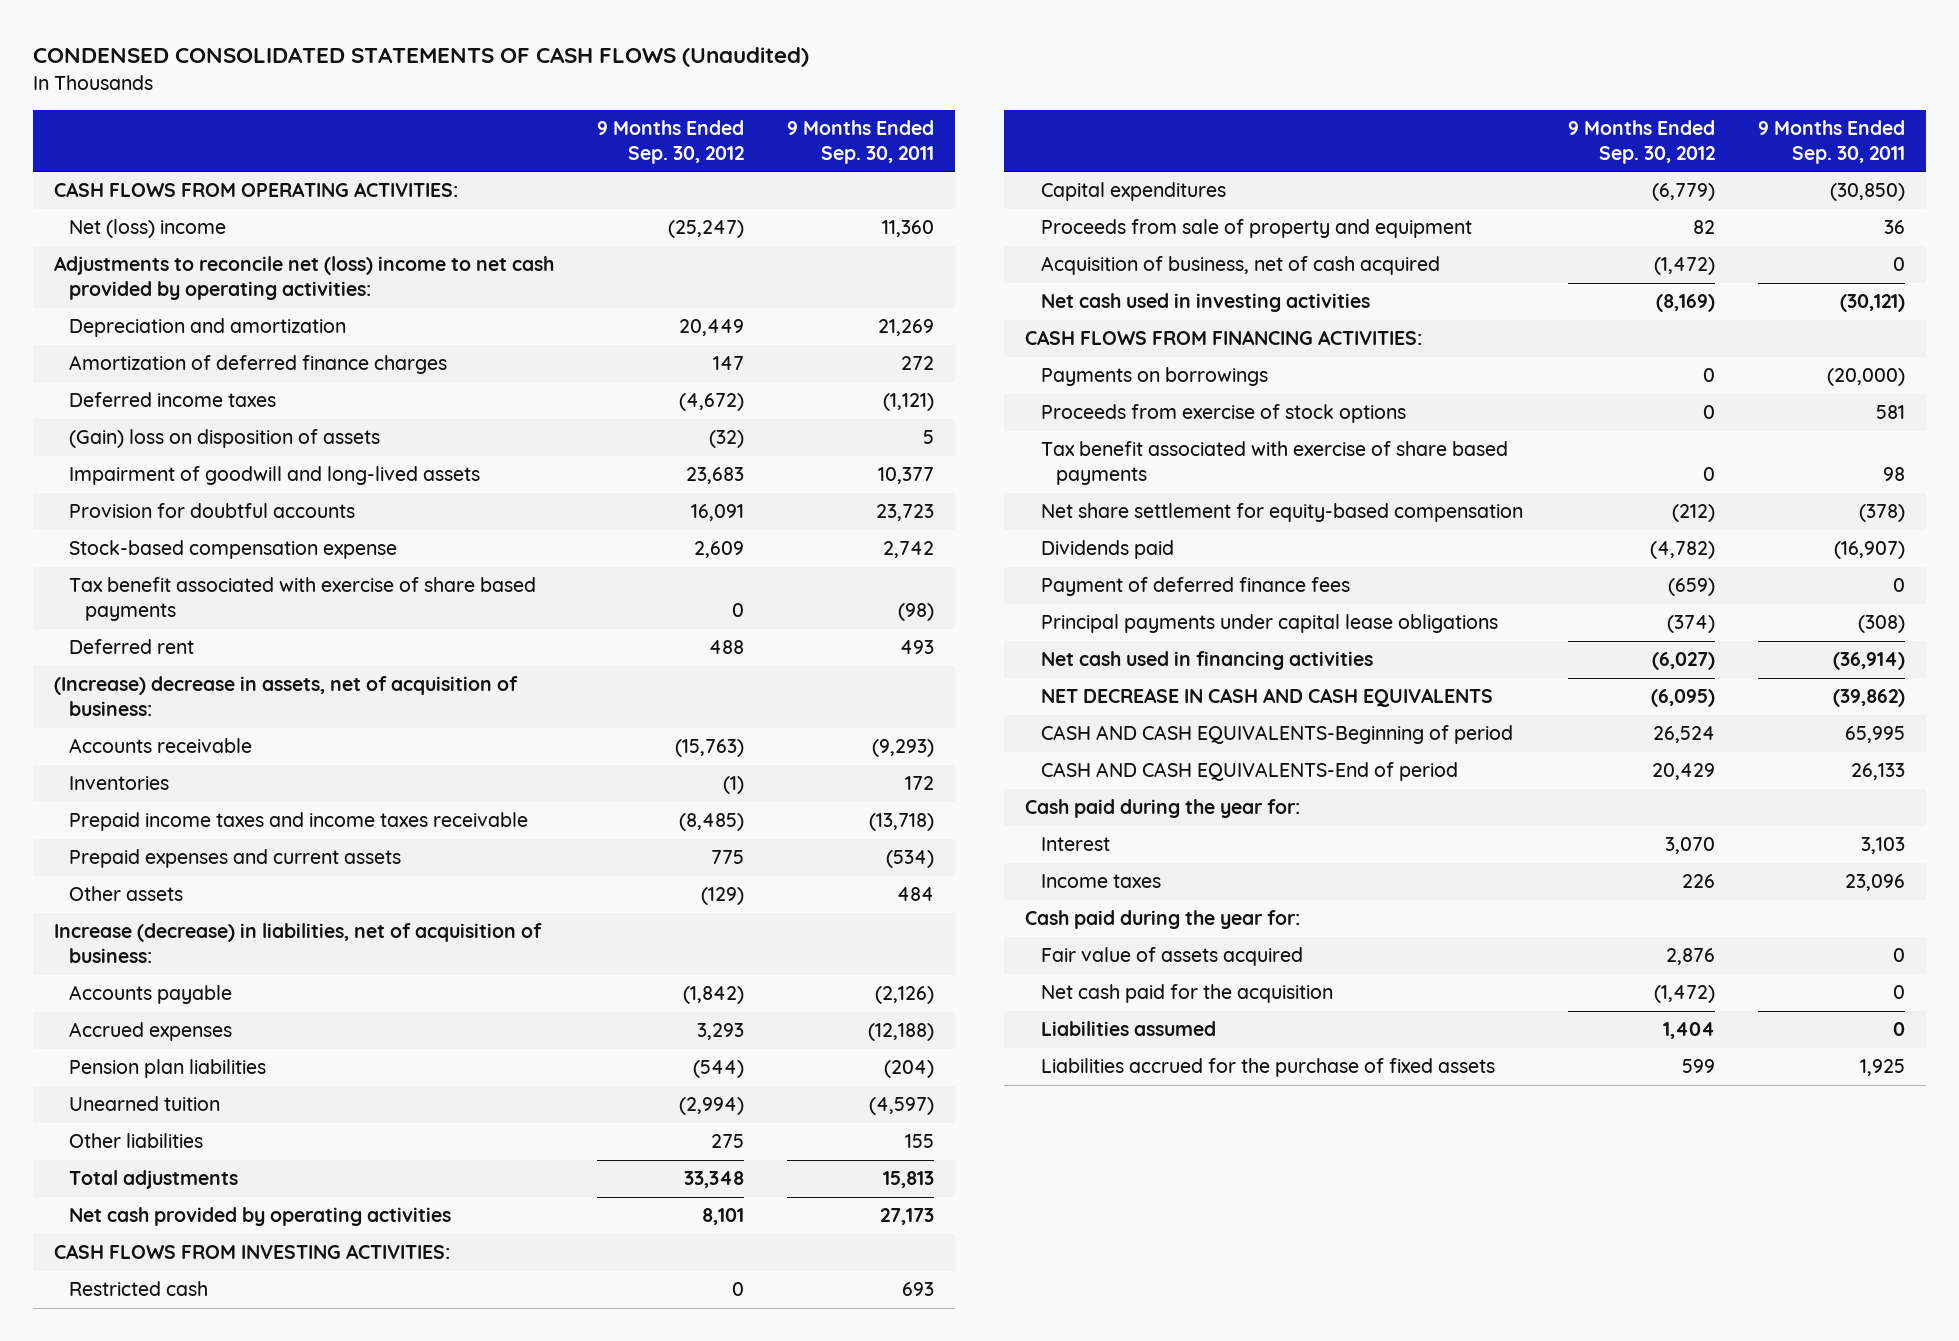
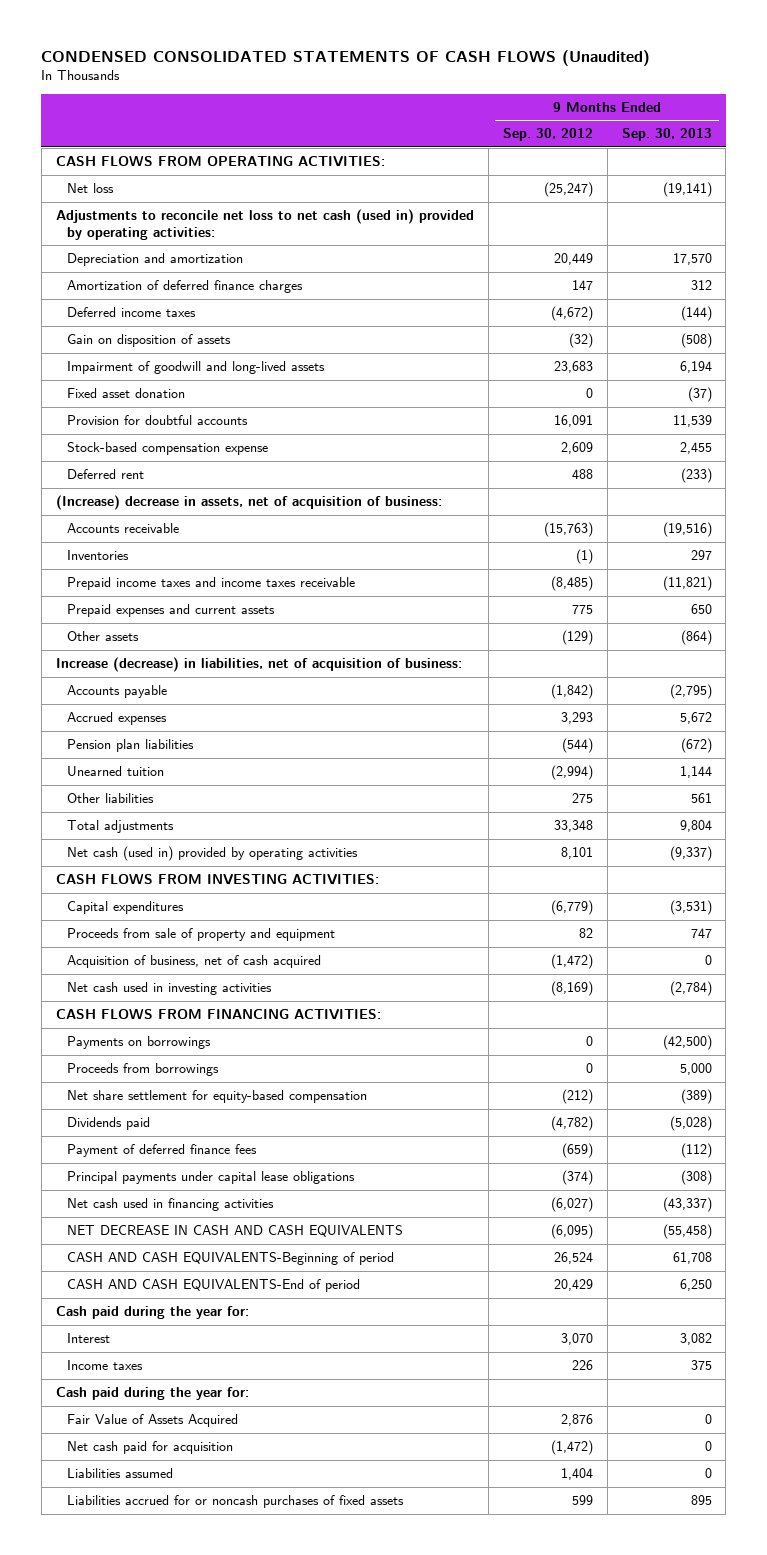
- | 9 Months Ended Sep. 30, 2012 | 9 Months Ended Sep. 30, 2011
+ | 9 Months Ended Sep. 30, 2012 | 9 Months Ended Sep. 30, 2013
- Net (loss) income | (25,247) | 11,360
- Adjustments to reconcile net (loss) income to net cash provided by operating activities:
+ Net loss | (25,247) | (19,141)
+ Adjustments to reconcile net loss to net cash (used in) provided by operating activities:
- (Gain) loss on disposition of assets | (32) | 5
+ Gain on disposition of assets | (32) | (508)
+ Fixed asset donation | 0 | (37)
- Tax benefit associated with exercise of share based payments | 0 | (98)
- Net cash provided by operating activities | 8,101 | 27,173
+ Net cash (used in) provided by operating activities | 8,101 | (9,337)
- Restricted cash | 0 | 693
- Proceeds from exercise of stock options | 0 | 581
- Tax benefit associated with exercise of share based payments | 0 | 98
+ Proceeds from borrowings | 0 | 5,000
- Fair value of assets acquired | 2,876 | 0
- Net cash paid for the acquisition | (1,472) | 0
+ Fair Value of Assets Acquired | 2,876 | 0
+ Net cash paid for acquisition | (1,472) | 0
- Liabilities accrued for the purchase of fixed assets | 599 | 1,925
+ Liabilities accrued for or noncash purchases of fixed assets | 599 | 895

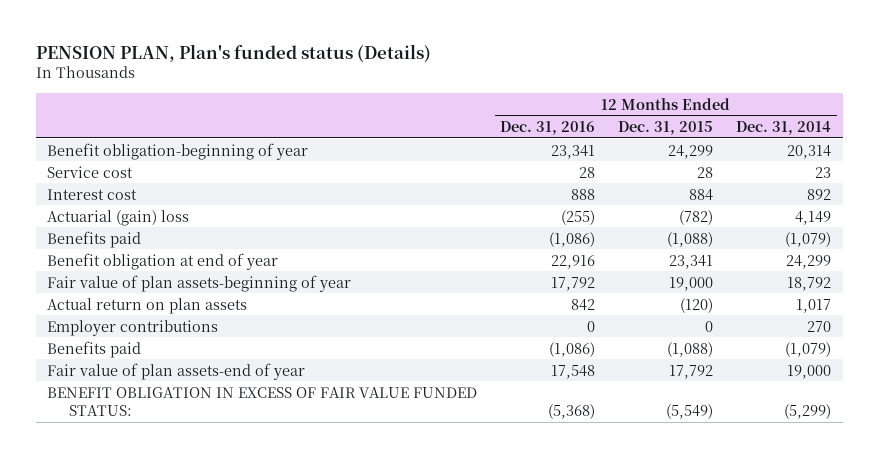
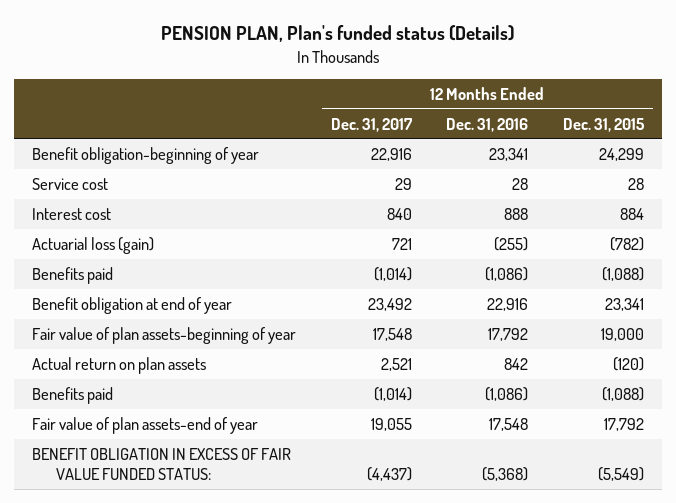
- | 12 Months Ended Dec. 31, 2016 | 12 Months Ended Dec. 31, 2015 | 12 Months Ended Dec. 31, 2014
+ | 12 Months Ended Dec. 31, 2017 | 12 Months Ended Dec. 31, 2016 | 12 Months Ended Dec. 31, 2015
- Actuarial (gain) loss | (255) | (782) | 4,149
+ Actuarial loss (gain) | 721 | (255) | (782)
- Employer contributions | 0 | 0 | 270

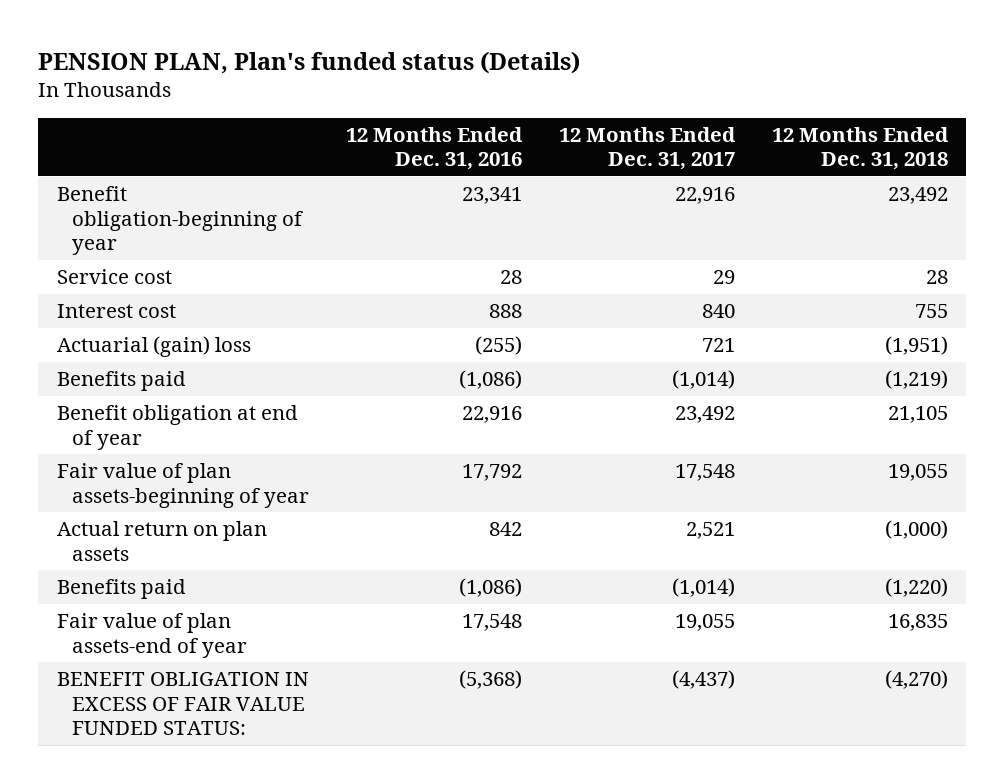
- | 12 Months Ended Dec. 31, 2017 | 12 Months Ended Dec. 31, 2016 | 12 Months Ended Dec. 31, 2015
+ | 12 Months Ended Dec. 31, 2016 | 12 Months Ended Dec. 31, 2017 | 12 Months Ended Dec. 31, 2018
- Actuarial loss (gain) | 721 | (255) | (782)
+ Actuarial (gain) loss | (255) | 721 | (1,951)

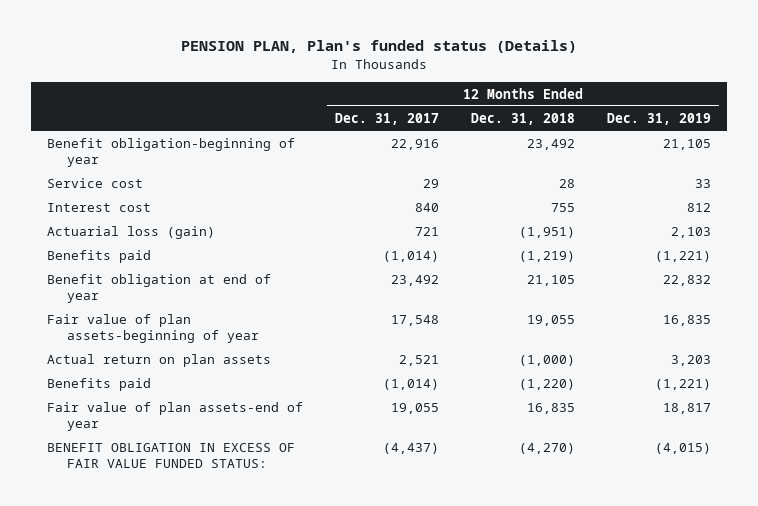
- | 12 Months Ended Dec. 31, 2016 | 12 Months Ended Dec. 31, 2017 | 12 Months Ended Dec. 31, 2018
+ | 12 Months Ended Dec. 31, 2017 | 12 Months Ended Dec. 31, 2018 | 12 Months Ended Dec. 31, 2019
- Actuarial (gain) loss | (255) | 721 | (1,951)
+ Actuarial loss (gain) | 721 | (1,951) | 2,103

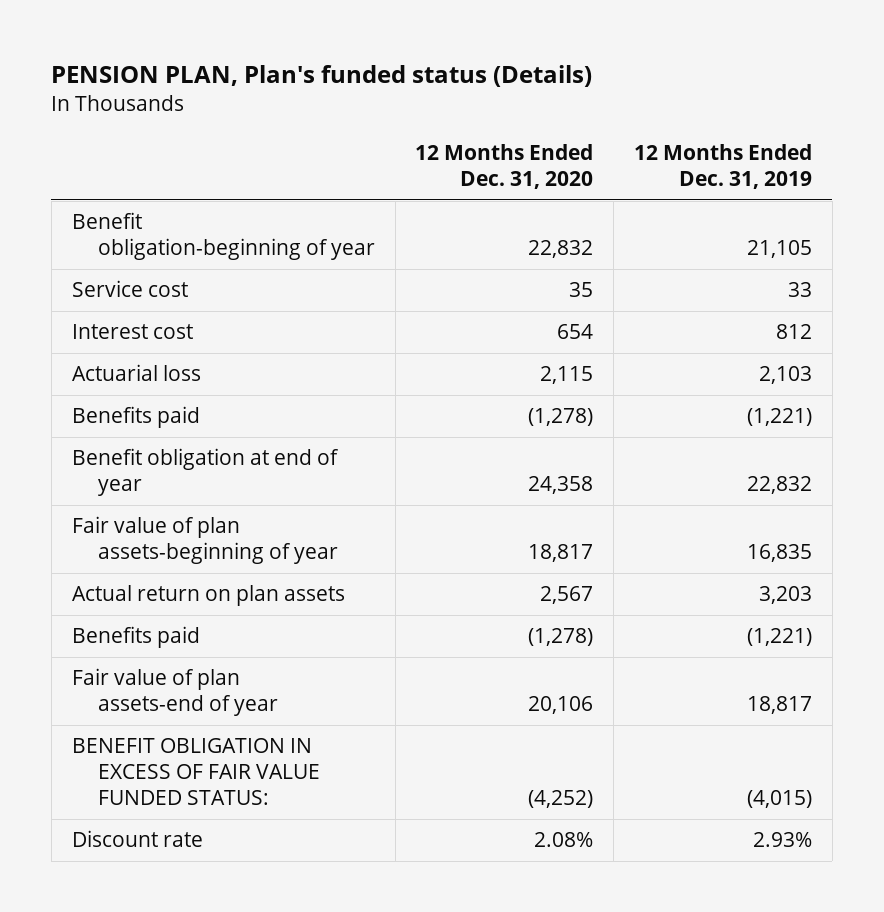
- | 12 Months Ended Dec. 31, 2017 | 12 Months Ended Dec. 31, 2018 | 12 Months Ended Dec. 31, 2019
+ | 12 Months Ended Dec. 31, 2020 | 12 Months Ended Dec. 31, 2019
- Actuarial loss (gain) | 721 | (1,951) | 2,103
+ Actuarial loss | 2,115 | 2,103
+ Discount rate | 2.08% | 2.93%

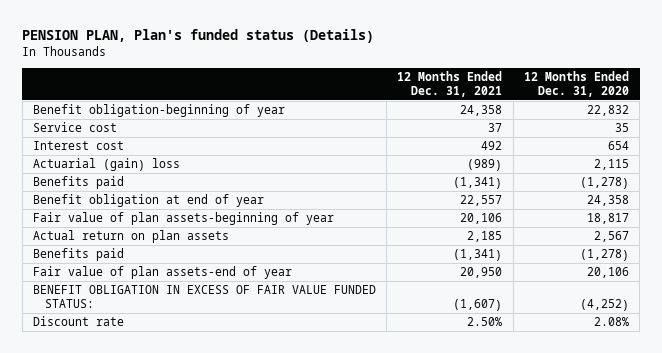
- | 12 Months Ended Dec. 31, 2020 | 12 Months Ended Dec. 31, 2019
+ | 12 Months Ended Dec. 31, 2021 | 12 Months Ended Dec. 31, 2020
- Actuarial loss | 2,115 | 2,103
+ Actuarial (gain) loss | (989) | 2,115

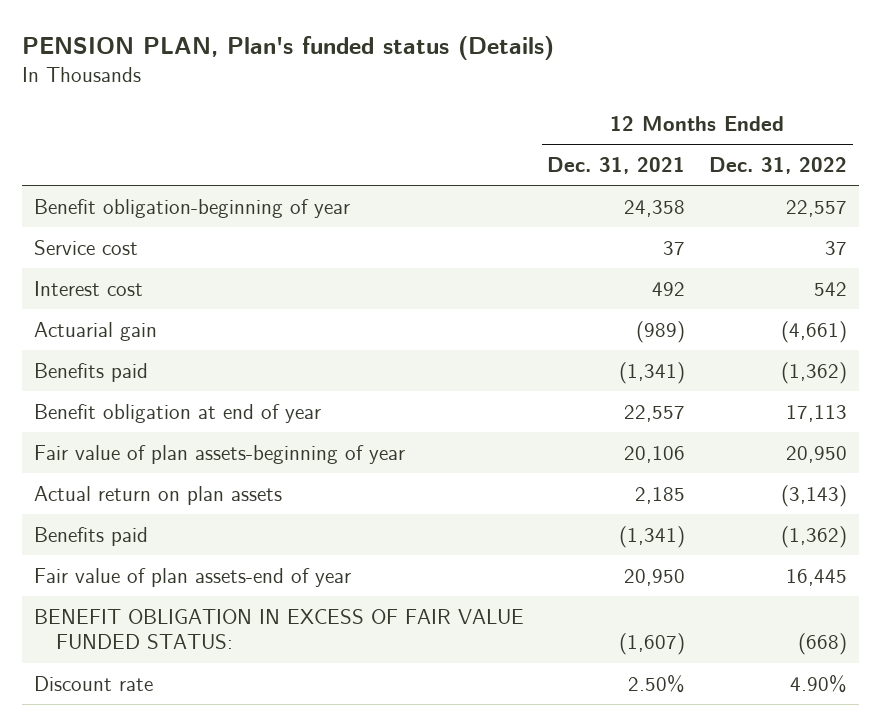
- | 12 Months Ended Dec. 31, 2021 | 12 Months Ended Dec. 31, 2020
+ | 12 Months Ended Dec. 31, 2021 | 12 Months Ended Dec. 31, 2022
- Actuarial (gain) loss | (989) | 2,115
+ Actuarial gain | (989) | (4,661)

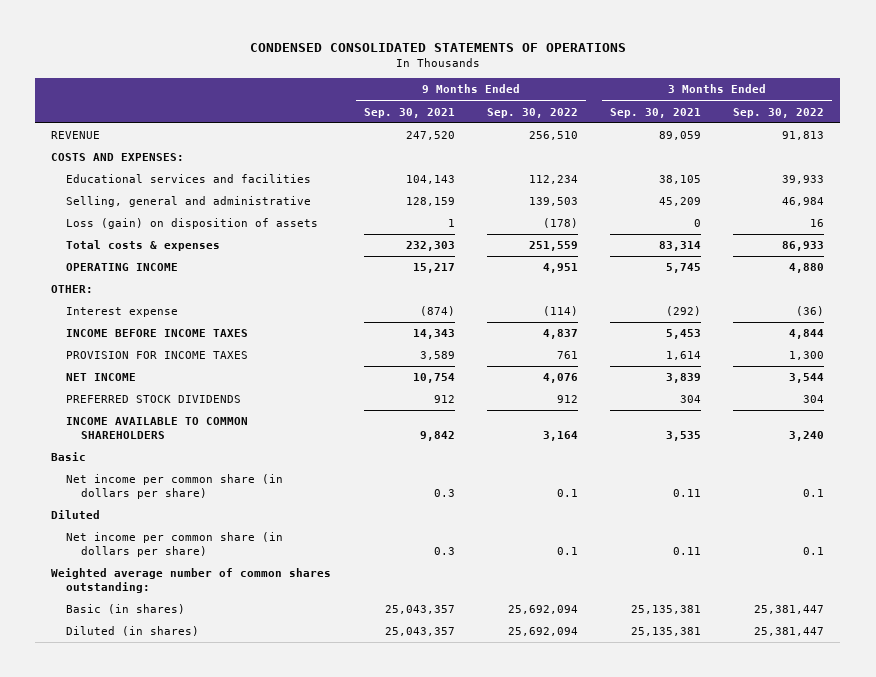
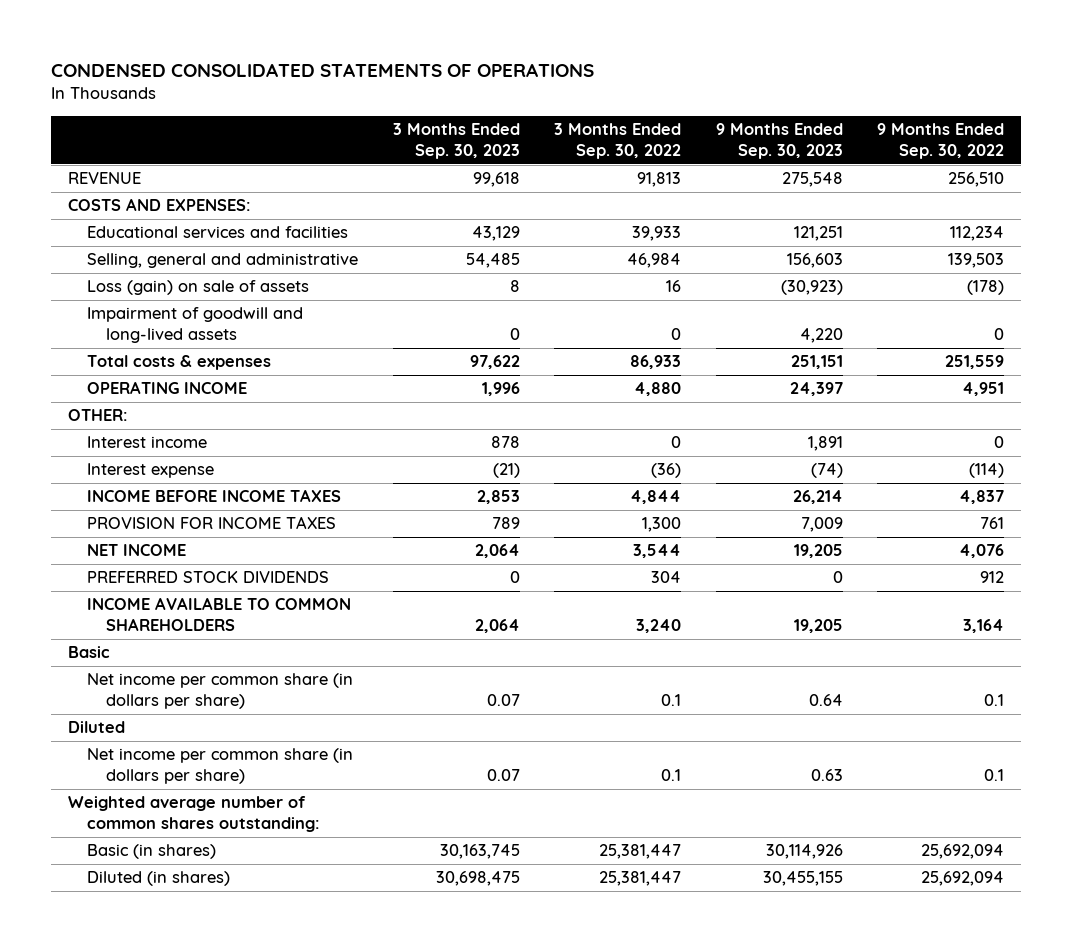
- | 9 Months Ended Sep. 30, 2021 | 9 Months Ended Sep. 30, 2022 | 3 Months Ended Sep. 30, 2021 | 3 Months Ended Sep. 30, 2022
+ | 3 Months Ended Sep. 30, 2023 | 3 Months Ended Sep. 30, 2022 | 9 Months Ended Sep. 30, 2023 | 9 Months Ended Sep. 30, 2022
- Loss (gain) on disposition of assets | 1 | (178) | 0 | 16
+ Loss (gain) on sale of assets | 8 | 16 | (30,923) | (178)
+ Impairment of goodwill and long-lived assets | 0 | 0 | 4,220 | 0
+ Interest income | 878 | 0 | 1,891 | 0

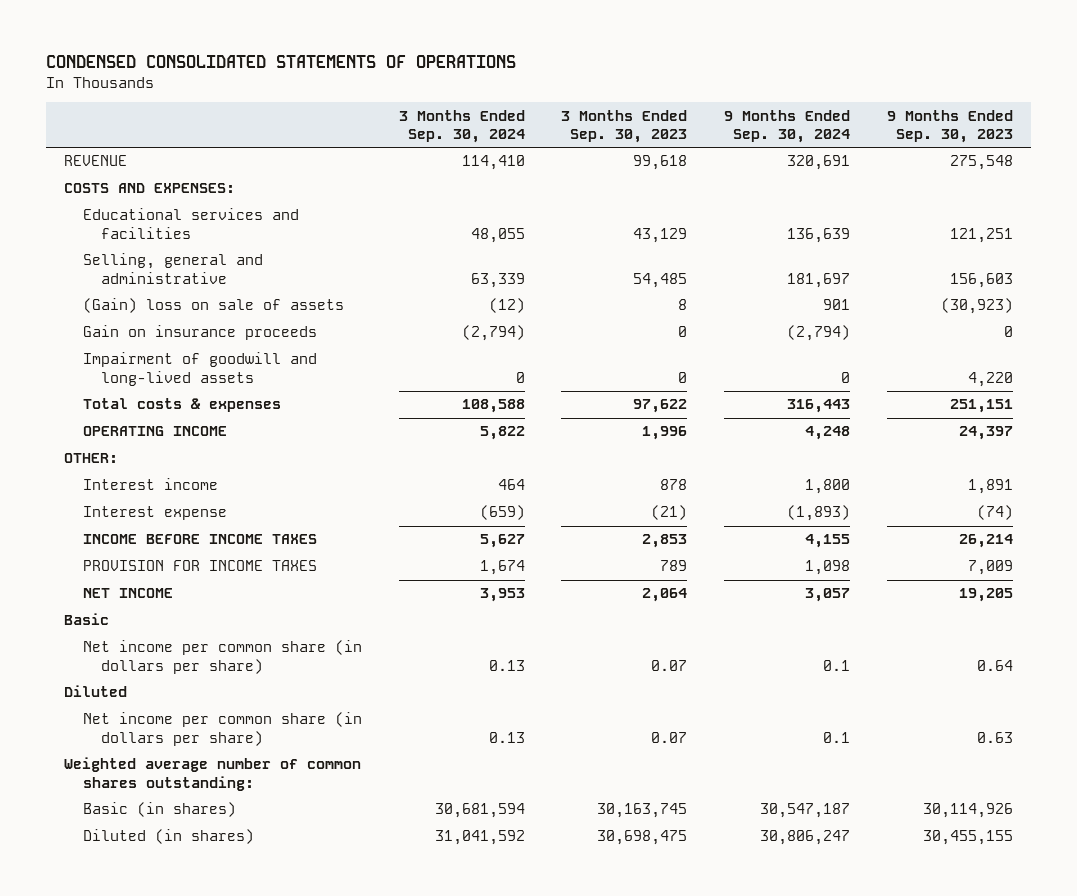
- | 3 Months Ended Sep. 30, 2023 | 3 Months Ended Sep. 30, 2022 | 9 Months Ended Sep. 30, 2023 | 9 Months Ended Sep. 30, 2022
+ | 3 Months Ended Sep. 30, 2024 | 3 Months Ended Sep. 30, 2023 | 9 Months Ended Sep. 30, 2024 | 9 Months Ended Sep. 30, 2023
- Loss (gain) on sale of assets | 8 | 16 | (30,923) | (178)
+ (Gain) loss on sale of assets | (12) | 8 | 901 | (30,923)
+ Gain on insurance proceeds | (2,794) | 0 | (2,794) | 0
- PREFERRED STOCK DIVIDENDS | 0 | 304 | 0 | 912
- INCOME AVAILABLE TO COMMON SHAREHOLDERS | 2,064 | 3,240 | 19,205 | 3,164

